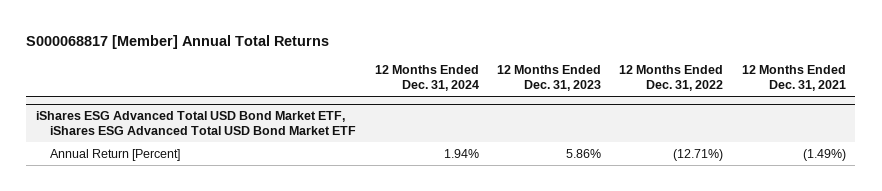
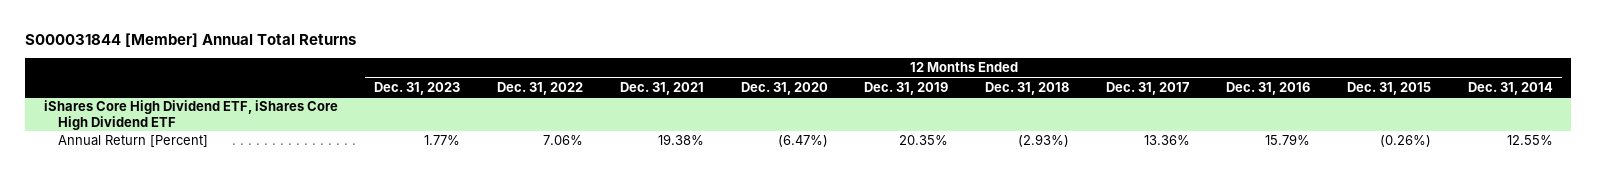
- S000068817 [Member] Annual Total Returns
+ S000031844 [Member] Annual Total Returns
- | 12 Months Ended Dec. 31, 2024 | 12 Months Ended Dec. 31, 2023 | 12 Months Ended Dec. 31, 2022 | 12 Months Ended Dec. 31, 2021
+ | 12 Months Ended Dec. 31, 2023 | 12 Months Ended Dec. 31, 2022 | 12 Months Ended Dec. 31, 2021 | 12 Months Ended Dec. 31, 2020 | 12 Months Ended Dec. 31, 2019 | 12 Months Ended Dec. 31, 2018 | 12 Months Ended Dec. 31, 2017 | 12 Months Ended Dec. 31, 2016 | 12 Months Ended Dec. 31, 2015 | 12 Months Ended Dec. 31, 2014
- iShares ESG Advanced Total USD Bond Market ETF, iShares ESG Advanced Total USD Bond Market ETF
- Annual Return [Percent] | 1.94% | 5.86% | (12.71%) | (1.49%)
+ iShares Core High Dividend ETF, iShares Core High Dividend ETF
+ Annual Return [Percent] | 1.77% | 7.06% | 19.38% | (6.47%) | 20.35% | (2.93%) | 13.36% | 15.79% | (0.26%) | 12.55%

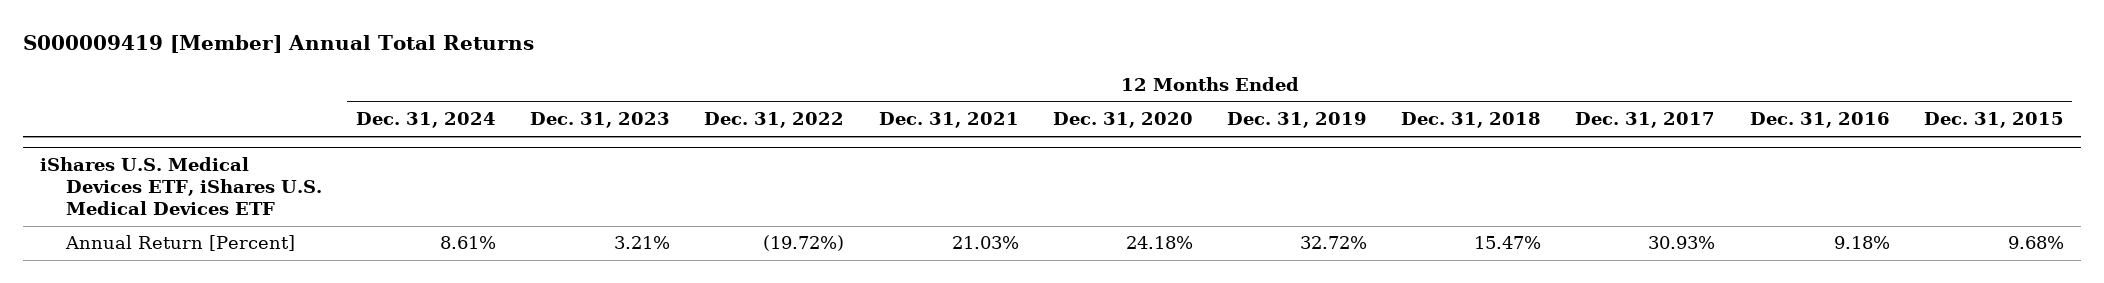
- S000031844 [Member] Annual Total Returns
+ S000009419 [Member] Annual Total Returns
- | 12 Months Ended Dec. 31, 2023 | 12 Months Ended Dec. 31, 2022 | 12 Months Ended Dec. 31, 2021 | 12 Months Ended Dec. 31, 2020 | 12 Months Ended Dec. 31, 2019 | 12 Months Ended Dec. 31, 2018 | 12 Months Ended Dec. 31, 2017 | 12 Months Ended Dec. 31, 2016 | 12 Months Ended Dec. 31, 2015 | 12 Months Ended Dec. 31, 2014
+ | 12 Months Ended Dec. 31, 2024 | 12 Months Ended Dec. 31, 2023 | 12 Months Ended Dec. 31, 2022 | 12 Months Ended Dec. 31, 2021 | 12 Months Ended Dec. 31, 2020 | 12 Months Ended Dec. 31, 2019 | 12 Months Ended Dec. 31, 2018 | 12 Months Ended Dec. 31, 2017 | 12 Months Ended Dec. 31, 2016 | 12 Months Ended Dec. 31, 2015
- iShares Core High Dividend ETF, iShares Core High Dividend ETF
- Annual Return [Percent] | 1.77% | 7.06% | 19.38% | (6.47%) | 20.35% | (2.93%) | 13.36% | 15.79% | (0.26%) | 12.55%
+ iShares U.S. Medical Devices ETF, iShares U.S. Medical Devices ETF
+ Annual Return [Percent] | 8.61% | 3.21% | (19.72%) | 21.03% | 24.18% | 32.72% | 15.47% | 30.93% | 9.18% | 9.68%

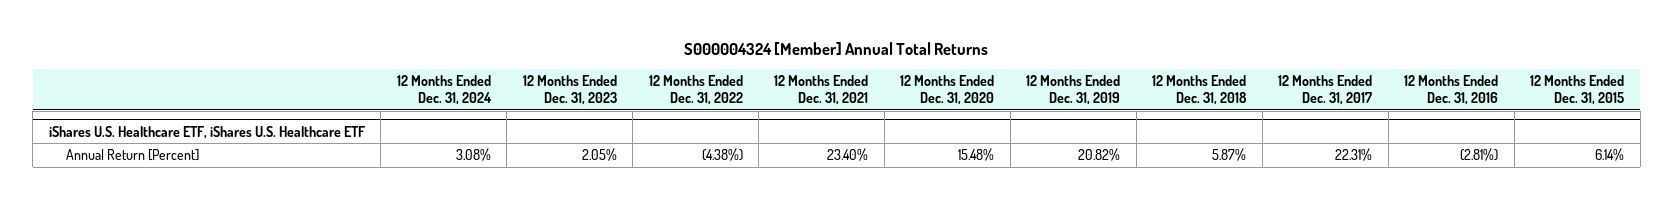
- S000009419 [Member] Annual Total Returns
+ S000004324 [Member] Annual Total Returns
- iShares U.S. Medical Devices ETF, iShares U.S. Medical Devices ETF
- Annual Return [Percent] | 8.61% | 3.21% | (19.72%) | 21.03% | 24.18% | 32.72% | 15.47% | 30.93% | 9.18% | 9.68%
+ iShares U.S. Healthcare ETF, iShares U.S. Healthcare ETF
+ Annual Return [Percent] | 3.08% | 2.05% | (4.38%) | 23.40% | 15.48% | 20.82% | 5.87% | 22.31% | (2.81%) | 6.14%

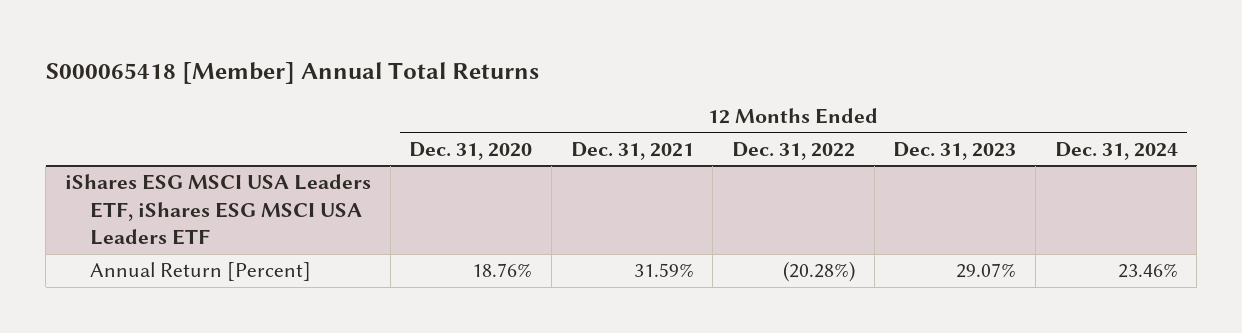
- S000004324 [Member] Annual Total Returns
+ S000065418 [Member] Annual Total Returns
- | 12 Months Ended Dec. 31, 2024 | 12 Months Ended Dec. 31, 2023 | 12 Months Ended Dec. 31, 2022 | 12 Months Ended Dec. 31, 2021 | 12 Months Ended Dec. 31, 2020 | 12 Months Ended Dec. 31, 2019 | 12 Months Ended Dec. 31, 2018 | 12 Months Ended Dec. 31, 2017 | 12 Months Ended Dec. 31, 2016 | 12 Months Ended Dec. 31, 2015
+ | 12 Months Ended Dec. 31, 2020 | 12 Months Ended Dec. 31, 2021 | 12 Months Ended Dec. 31, 2022 | 12 Months Ended Dec. 31, 2023 | 12 Months Ended Dec. 31, 2024
- iShares U.S. Healthcare ETF, iShares U.S. Healthcare ETF
- Annual Return [Percent] | 3.08% | 2.05% | (4.38%) | 23.40% | 15.48% | 20.82% | 5.87% | 22.31% | (2.81%) | 6.14%
+ iShares ESG MSCI USA Leaders ETF, iShares ESG MSCI USA Leaders ETF
+ Annual Return [Percent] | 18.76% | 31.59% | (20.28%) | 29.07% | 23.46%

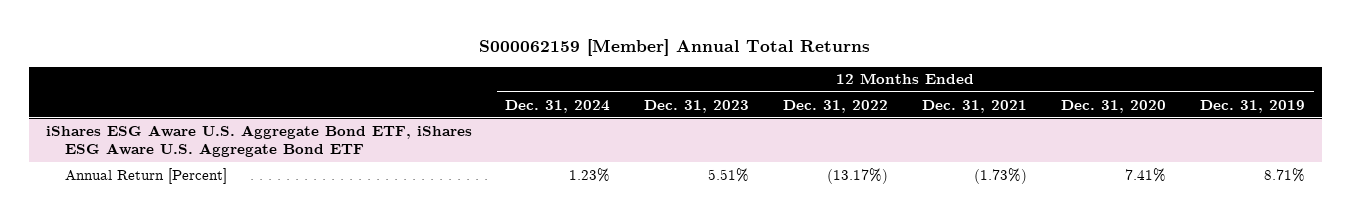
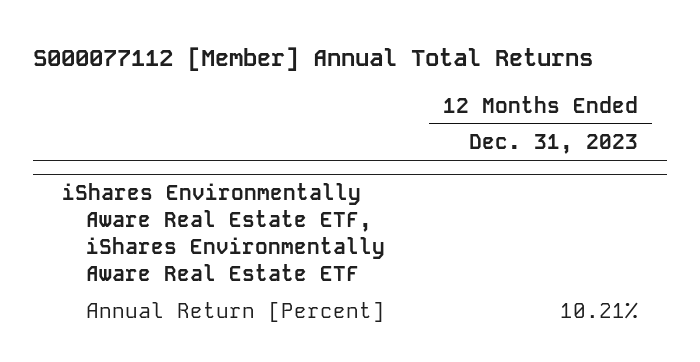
- S000062159 [Member] Annual Total Returns
+ S000077112 [Member] Annual Total Returns
- | 12 Months Ended Dec. 31, 2024 | 12 Months Ended Dec. 31, 2023 | 12 Months Ended Dec. 31, 2022 | 12 Months Ended Dec. 31, 2021 | 12 Months Ended Dec. 31, 2020 | 12 Months Ended Dec. 31, 2019
+ | 12 Months Ended Dec. 31, 2023
- iShares ESG Aware U.S. Aggregate Bond ETF, iShares ESG Aware U.S. Aggregate Bond ETF
- Annual Return [Percent] | 1.23% | 5.51% | (13.17%) | (1.73%) | 7.41% | 8.71%
+ iShares Environmentally Aware Real Estate ETF, iShares Environmentally Aware Real Estate ETF
+ Annual Return [Percent] | 10.21%

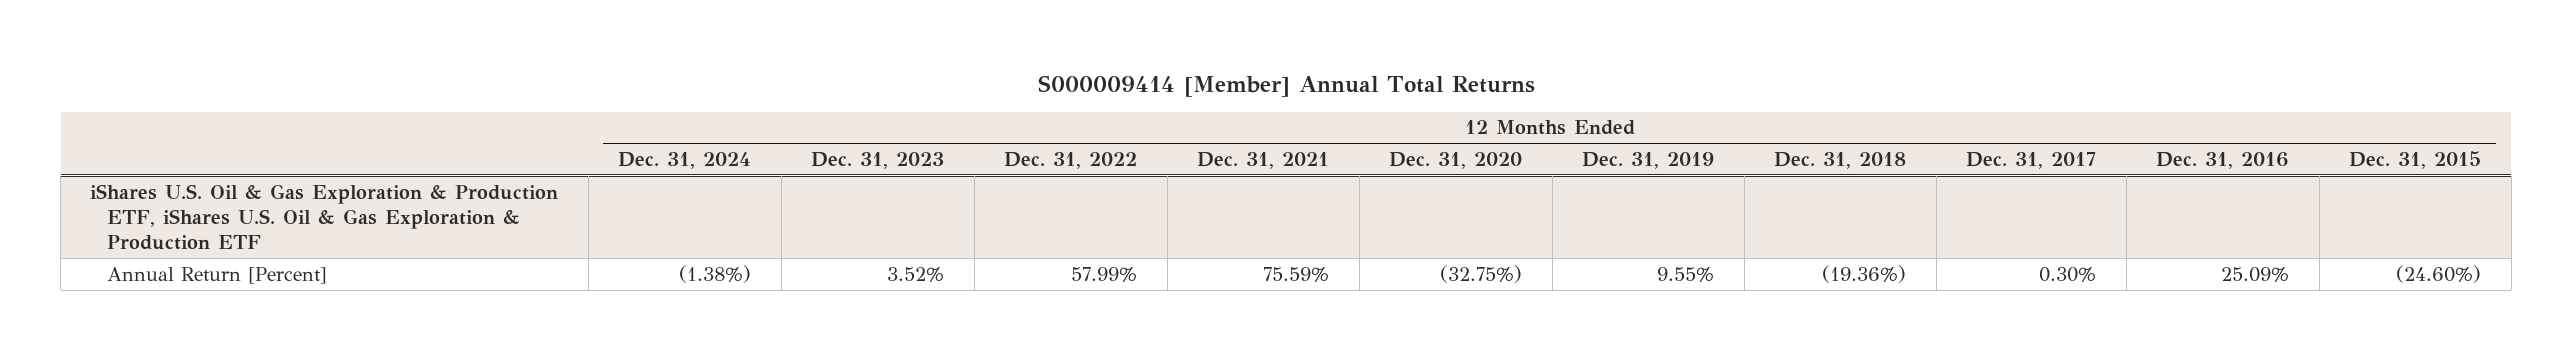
- S000077112 [Member] Annual Total Returns
+ S000009414 [Member] Annual Total Returns
- | 12 Months Ended Dec. 31, 2023
+ | 12 Months Ended Dec. 31, 2024 | 12 Months Ended Dec. 31, 2023 | 12 Months Ended Dec. 31, 2022 | 12 Months Ended Dec. 31, 2021 | 12 Months Ended Dec. 31, 2020 | 12 Months Ended Dec. 31, 2019 | 12 Months Ended Dec. 31, 2018 | 12 Months Ended Dec. 31, 2017 | 12 Months Ended Dec. 31, 2016 | 12 Months Ended Dec. 31, 2015
- iShares Environmentally Aware Real Estate ETF, iShares Environmentally Aware Real Estate ETF
- Annual Return [Percent] | 10.21%
+ iShares U.S. Oil & Gas Exploration & Production ETF, iShares U.S. Oil & Gas Exploration & Production ETF
+ Annual Return [Percent] | (1.38%) | 3.52% | 57.99% | 75.59% | (32.75%) | 9.55% | (19.36%) | 0.30% | 25.09% | (24.60%)

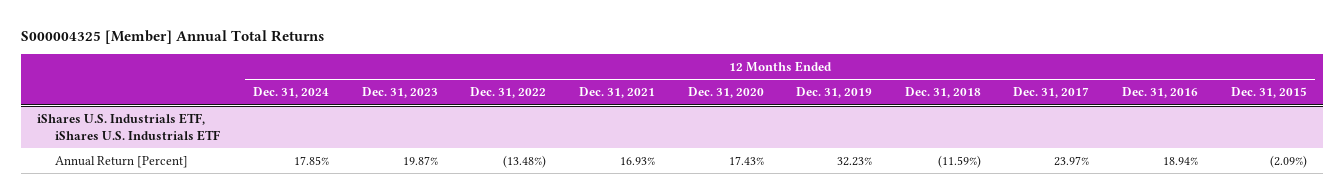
- S000009414 [Member] Annual Total Returns
+ S000004325 [Member] Annual Total Returns
- iShares U.S. Oil & Gas Exploration & Production ETF, iShares U.S. Oil & Gas Exploration & Production ETF
- Annual Return [Percent] | (1.38%) | 3.52% | 57.99% | 75.59% | (32.75%) | 9.55% | (19.36%) | 0.30% | 25.09% | (24.60%)
+ iShares U.S. Industrials ETF, iShares U.S. Industrials ETF
+ Annual Return [Percent] | 17.85% | 19.87% | (13.48%) | 16.93% | 17.43% | 32.23% | (11.59%) | 23.97% | 18.94% | (2.09%)

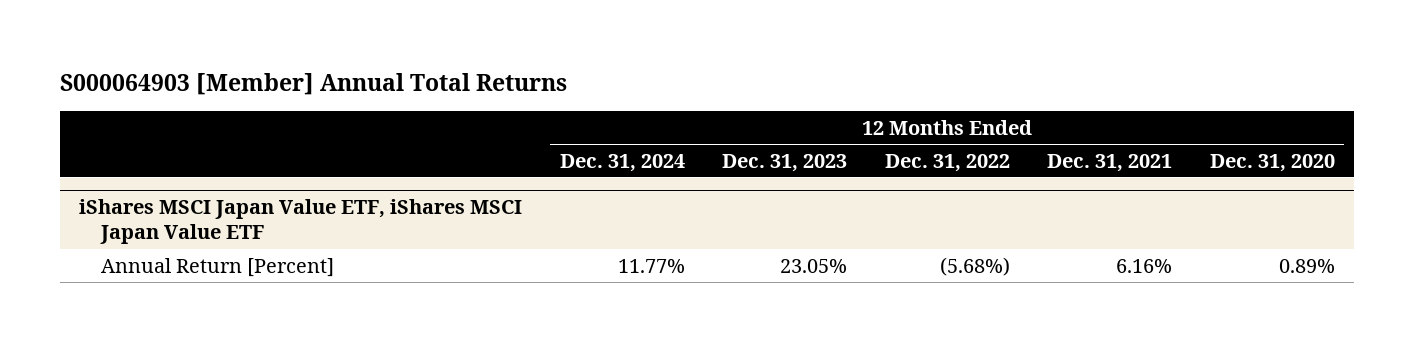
- S000004325 [Member] Annual Total Returns
+ S000064903 [Member] Annual Total Returns
- | 12 Months Ended Dec. 31, 2024 | 12 Months Ended Dec. 31, 2023 | 12 Months Ended Dec. 31, 2022 | 12 Months Ended Dec. 31, 2021 | 12 Months Ended Dec. 31, 2020 | 12 Months Ended Dec. 31, 2019 | 12 Months Ended Dec. 31, 2018 | 12 Months Ended Dec. 31, 2017 | 12 Months Ended Dec. 31, 2016 | 12 Months Ended Dec. 31, 2015
+ | 12 Months Ended Dec. 31, 2024 | 12 Months Ended Dec. 31, 2023 | 12 Months Ended Dec. 31, 2022 | 12 Months Ended Dec. 31, 2021 | 12 Months Ended Dec. 31, 2020
- iShares U.S. Industrials ETF, iShares U.S. Industrials ETF
- Annual Return [Percent] | 17.85% | 19.87% | (13.48%) | 16.93% | 17.43% | 32.23% | (11.59%) | 23.97% | 18.94% | (2.09%)
+ iShares MSCI Japan Value ETF, iShares MSCI Japan Value ETF
+ Annual Return [Percent] | 11.77% | 23.05% | (5.68%) | 6.16% | 0.89%

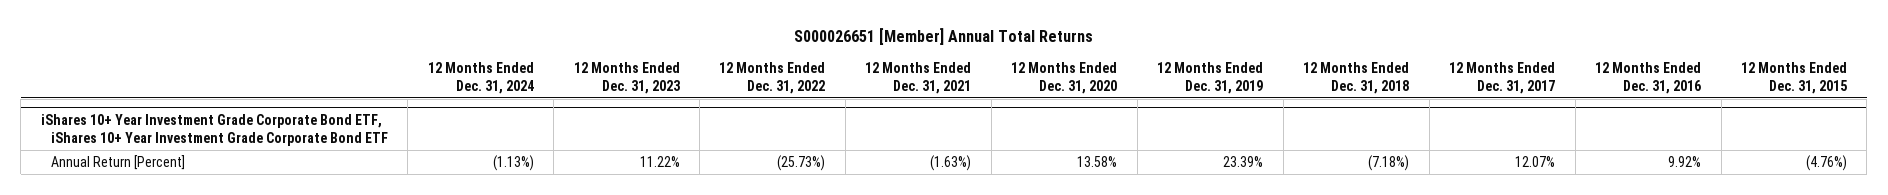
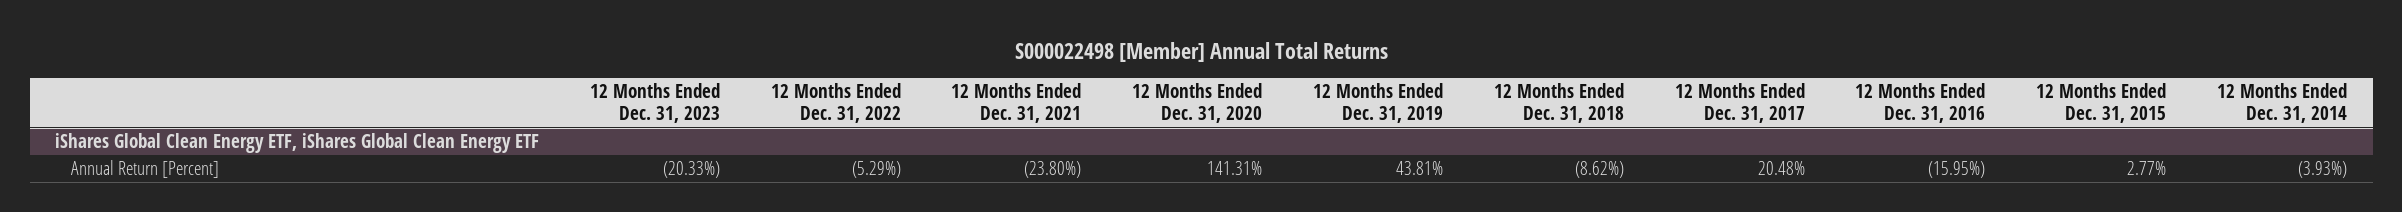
- S000026651 [Member] Annual Total Returns
+ S000022498 [Member] Annual Total Returns
- | 12 Months Ended Dec. 31, 2024 | 12 Months Ended Dec. 31, 2023 | 12 Months Ended Dec. 31, 2022 | 12 Months Ended Dec. 31, 2021 | 12 Months Ended Dec. 31, 2020 | 12 Months Ended Dec. 31, 2019 | 12 Months Ended Dec. 31, 2018 | 12 Months Ended Dec. 31, 2017 | 12 Months Ended Dec. 31, 2016 | 12 Months Ended Dec. 31, 2015
+ | 12 Months Ended Dec. 31, 2023 | 12 Months Ended Dec. 31, 2022 | 12 Months Ended Dec. 31, 2021 | 12 Months Ended Dec. 31, 2020 | 12 Months Ended Dec. 31, 2019 | 12 Months Ended Dec. 31, 2018 | 12 Months Ended Dec. 31, 2017 | 12 Months Ended Dec. 31, 2016 | 12 Months Ended Dec. 31, 2015 | 12 Months Ended Dec. 31, 2014
- iShares 10+ Year Investment Grade Corporate Bond ETF, iShares 10+ Year Investment Grade Corporate Bond ETF
- Annual Return [Percent] | (1.13%) | 11.22% | (25.73%) | (1.63%) | 13.58% | 23.39% | (7.18%) | 12.07% | 9.92% | (4.76%)
+ iShares Global Clean Energy ETF, iShares Global Clean Energy ETF
+ Annual Return [Percent] | (20.33%) | (5.29%) | (23.80%) | 141.31% | 43.81% | (8.62%) | 20.48% | (15.95%) | 2.77% | (3.93%)

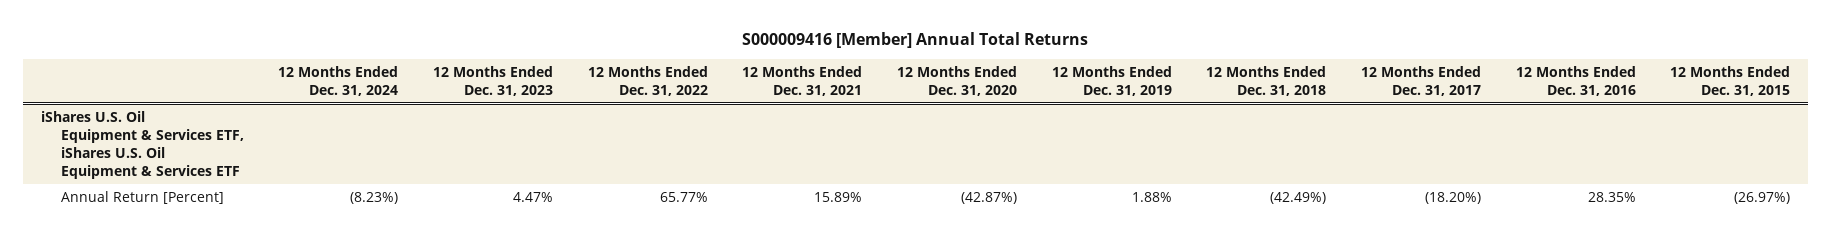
- S000022498 [Member] Annual Total Returns
+ S000009416 [Member] Annual Total Returns
- | 12 Months Ended Dec. 31, 2023 | 12 Months Ended Dec. 31, 2022 | 12 Months Ended Dec. 31, 2021 | 12 Months Ended Dec. 31, 2020 | 12 Months Ended Dec. 31, 2019 | 12 Months Ended Dec. 31, 2018 | 12 Months Ended Dec. 31, 2017 | 12 Months Ended Dec. 31, 2016 | 12 Months Ended Dec. 31, 2015 | 12 Months Ended Dec. 31, 2014
+ | 12 Months Ended Dec. 31, 2024 | 12 Months Ended Dec. 31, 2023 | 12 Months Ended Dec. 31, 2022 | 12 Months Ended Dec. 31, 2021 | 12 Months Ended Dec. 31, 2020 | 12 Months Ended Dec. 31, 2019 | 12 Months Ended Dec. 31, 2018 | 12 Months Ended Dec. 31, 2017 | 12 Months Ended Dec. 31, 2016 | 12 Months Ended Dec. 31, 2015
- iShares Global Clean Energy ETF, iShares Global Clean Energy ETF
- Annual Return [Percent] | (20.33%) | (5.29%) | (23.80%) | 141.31% | 43.81% | (8.62%) | 20.48% | (15.95%) | 2.77% | (3.93%)
+ iShares U.S. Oil Equipment & Services ETF, iShares U.S. Oil Equipment & Services ETF
+ Annual Return [Percent] | (8.23%) | 4.47% | 65.77% | 15.89% | (42.87%) | 1.88% | (42.49%) | (18.20%) | 28.35% | (26.97%)

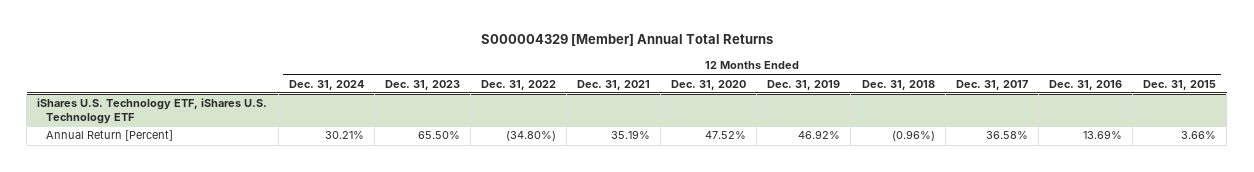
- S000009416 [Member] Annual Total Returns
+ S000004329 [Member] Annual Total Returns
- iShares U.S. Oil Equipment & Services ETF, iShares U.S. Oil Equipment & Services ETF
- Annual Return [Percent] | (8.23%) | 4.47% | 65.77% | 15.89% | (42.87%) | 1.88% | (42.49%) | (18.20%) | 28.35% | (26.97%)
+ iShares U.S. Technology ETF, iShares U.S. Technology ETF
+ Annual Return [Percent] | 30.21% | 65.50% | (34.80%) | 35.19% | 47.52% | 46.92% | (0.96%) | 36.58% | 13.69% | 3.66%

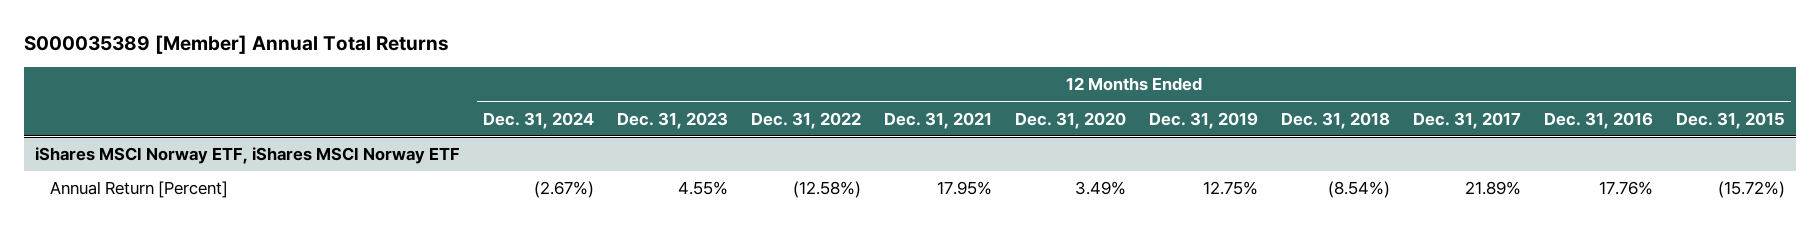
- S000004329 [Member] Annual Total Returns
+ S000035389 [Member] Annual Total Returns
- iShares U.S. Technology ETF, iShares U.S. Technology ETF
- Annual Return [Percent] | 30.21% | 65.50% | (34.80%) | 35.19% | 47.52% | 46.92% | (0.96%) | 36.58% | 13.69% | 3.66%
+ iShares MSCI Norway ETF, iShares MSCI Norway ETF
+ Annual Return [Percent] | (2.67%) | 4.55% | (12.58%) | 17.95% | 3.49% | 12.75% | (8.54%) | 21.89% | 17.76% | (15.72%)

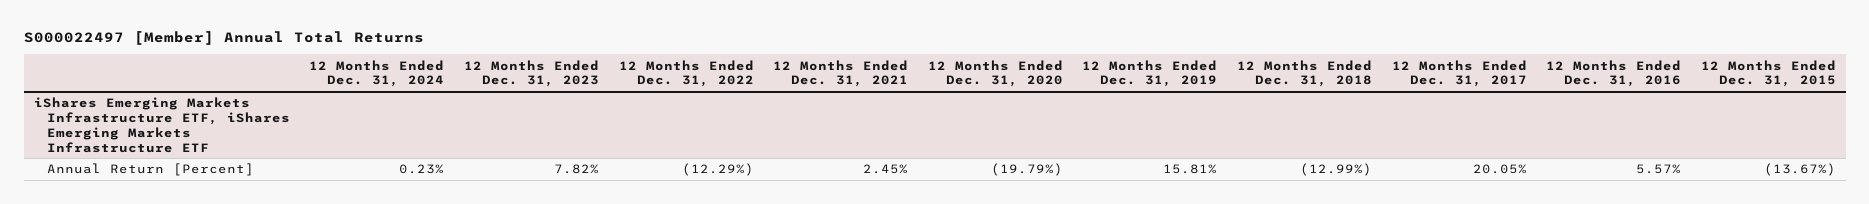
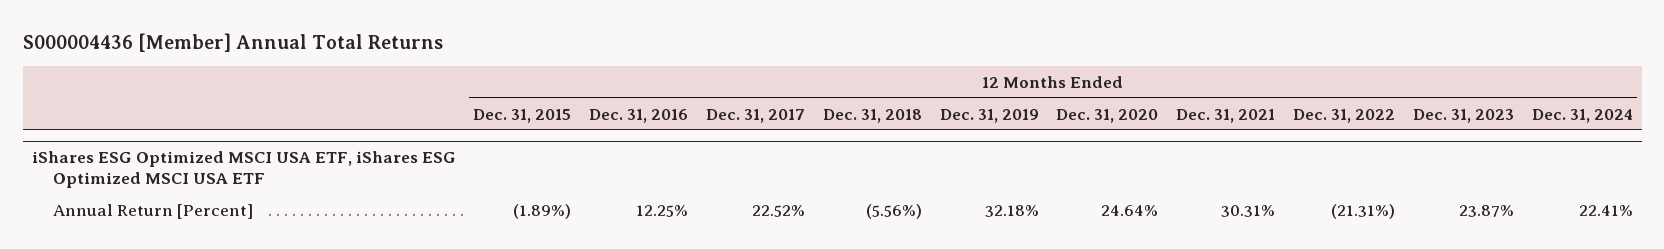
- S000022497 [Member] Annual Total Returns
+ S000004436 [Member] Annual Total Returns
- | 12 Months Ended Dec. 31, 2024 | 12 Months Ended Dec. 31, 2023 | 12 Months Ended Dec. 31, 2022 | 12 Months Ended Dec. 31, 2021 | 12 Months Ended Dec. 31, 2020 | 12 Months Ended Dec. 31, 2019 | 12 Months Ended Dec. 31, 2018 | 12 Months Ended Dec. 31, 2017 | 12 Months Ended Dec. 31, 2016 | 12 Months Ended Dec. 31, 2015
+ | 12 Months Ended Dec. 31, 2015 | 12 Months Ended Dec. 31, 2016 | 12 Months Ended Dec. 31, 2017 | 12 Months Ended Dec. 31, 2018 | 12 Months Ended Dec. 31, 2019 | 12 Months Ended Dec. 31, 2020 | 12 Months Ended Dec. 31, 2021 | 12 Months Ended Dec. 31, 2022 | 12 Months Ended Dec. 31, 2023 | 12 Months Ended Dec. 31, 2024
- iShares Emerging Markets Infrastructure ETF, iShares Emerging Markets Infrastructure ETF
- Annual Return [Percent] | 0.23% | 7.82% | (12.29%) | 2.45% | (19.79%) | 15.81% | (12.99%) | 20.05% | 5.57% | (13.67%)
+ iShares ESG Optimized MSCI USA ETF, iShares ESG Optimized MSCI USA ETF
+ Annual Return [Percent] | (1.89%) | 12.25% | 22.52% | (5.56%) | 32.18% | 24.64% | 30.31% | (21.31%) | 23.87% | 22.41%

